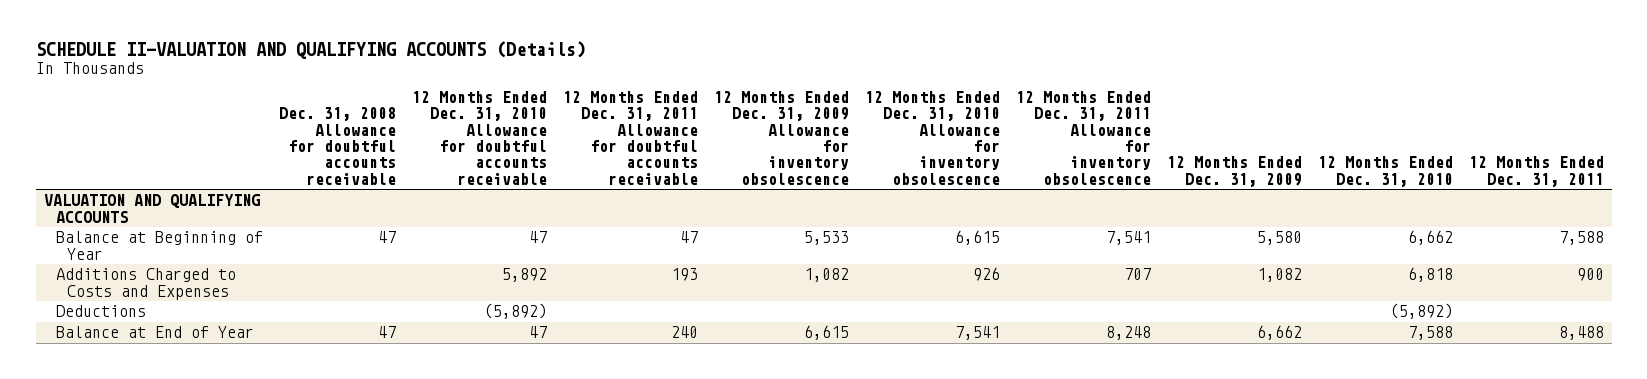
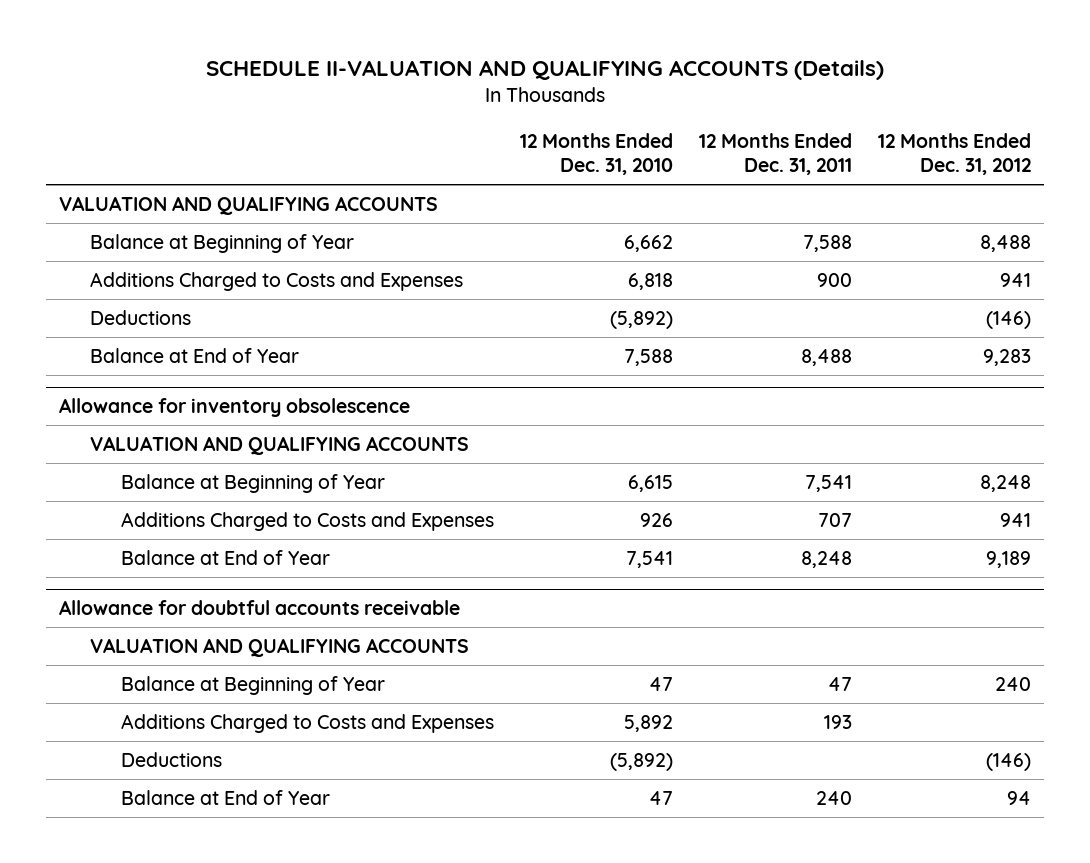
- | Dec. 31, 2008 Allowance for doubtful accounts receivable | 12 Months Ended Dec. 31, 2010 Allowance for doubtful accounts receivable | 12 Months Ended Dec. 31, 2011 Allowance for doubtful accounts receivable | 12 Months Ended Dec. 31, 2009 Allowance for inventory obsolescence | 12 Months Ended Dec. 31, 2010 Allowance for inventory obsolescence | 12 Months Ended Dec. 31, 2011 Allowance for inventory obsolescence | 12 Months Ended Dec. 31, 2009 | 12 Months Ended Dec. 31, 2010 | 12 Months Ended Dec. 31, 2011
+ | 12 Months Ended Dec. 31, 2010 | 12 Months Ended Dec. 31, 2011 | 12 Months Ended Dec. 31, 2012
+ Allowance for inventory obsolescence
+ VALUATION AND QUALIFYING ACCOUNTS
+ Balance at Beginning of Year | 6,615 | 7,541 | 8,248
+ Additions Charged to Costs and Expenses | 926 | 707 | 941
+ Balance at End of Year | 7,541 | 8,248 | 9,189
+ Allowance for doubtful accounts receivable
+ VALUATION AND QUALIFYING ACCOUNTS
+ Balance at Beginning of Year | 47 | 47 | 240
+ Additions Charged to Costs and Expenses | 5,892 | 193 |
+ Deductions | (5,892) | | (146)
+ Balance at End of Year | 47 | 240 | 94

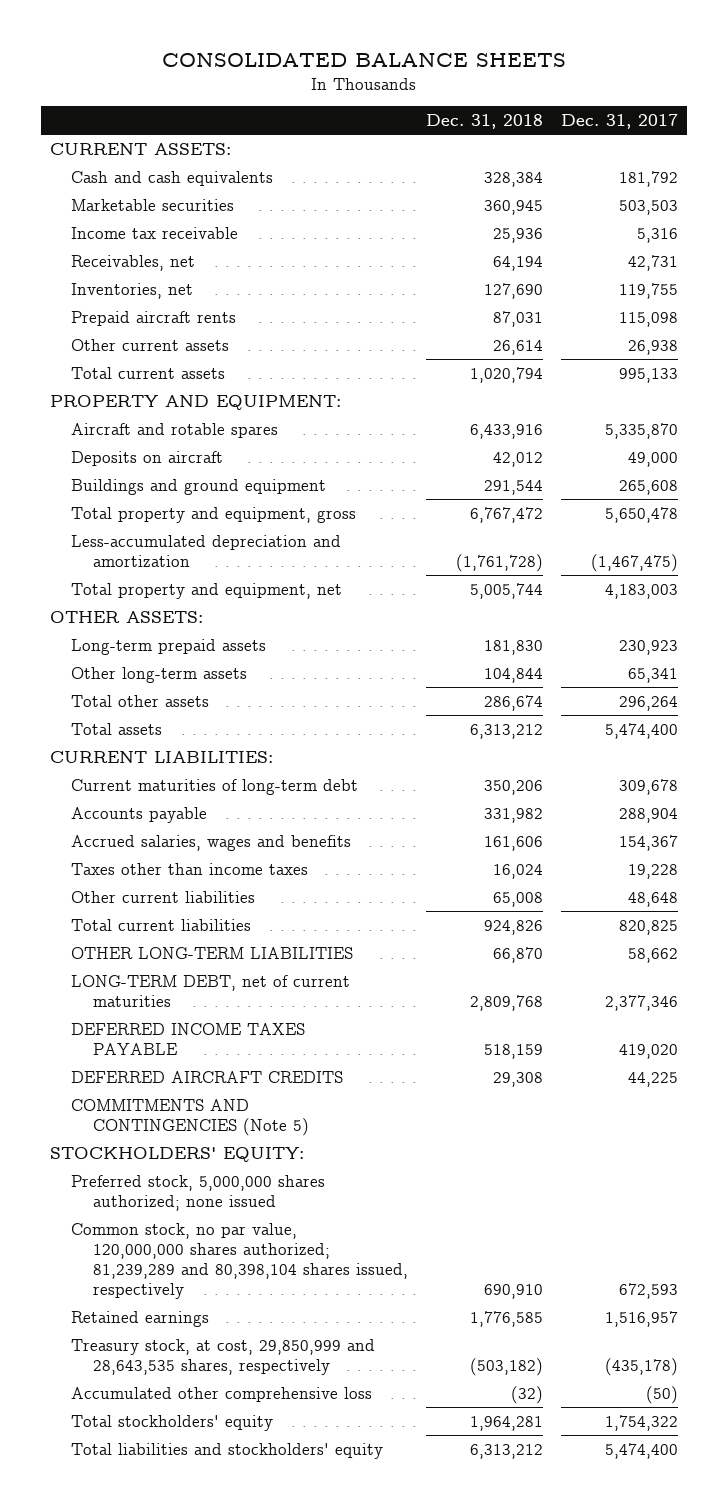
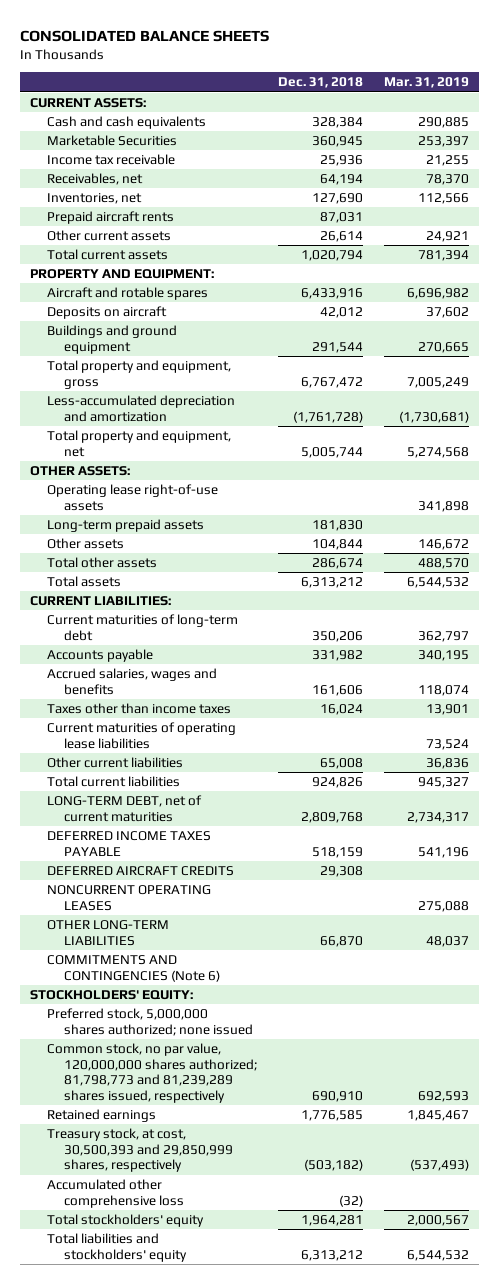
- | Dec. 31, 2018 | Dec. 31, 2017
+ | Dec. 31, 2018 | Mar. 31, 2019
- Marketable securities | 360,945 | 503,503
+ Marketable Securities | 360,945 | 253,397
+ Operating lease right-of-use assets | | 341,898
- Other long-term assets | 104,844 | 65,341
+ Other assets | 104,844 | 146,672
+ Current maturities of operating lease liabilities | | 73,524
- COMMITMENTS AND CONTINGENCIES (Note 5)
+ NONCURRENT OPERATING LEASES | | 275,088
moved down: OTHER LONG-TERM LIABILITIES | 66,870 | 48,037
+ COMMITMENTS AND CONTINGENCIES (Note 6)
- Common stock, no par value, 120,000,000 shares authorized; 81,239,289 and 80,398,104 shares issued, respectively | 690,910 | 672,593
+ Common stock, no par value, 120,000,000 shares authorized; 81,798,773 and 81,239,289 shares issued, respectively | 690,910 | 692,593
- Treasury stock, at cost, 29,850,999 and 28,643,535 shares, respectively | (503,182) | (435,178)
+ Treasury stock, at cost, 30,500,393 and 29,850,999 shares, respectively | (503,182) | (537,493)

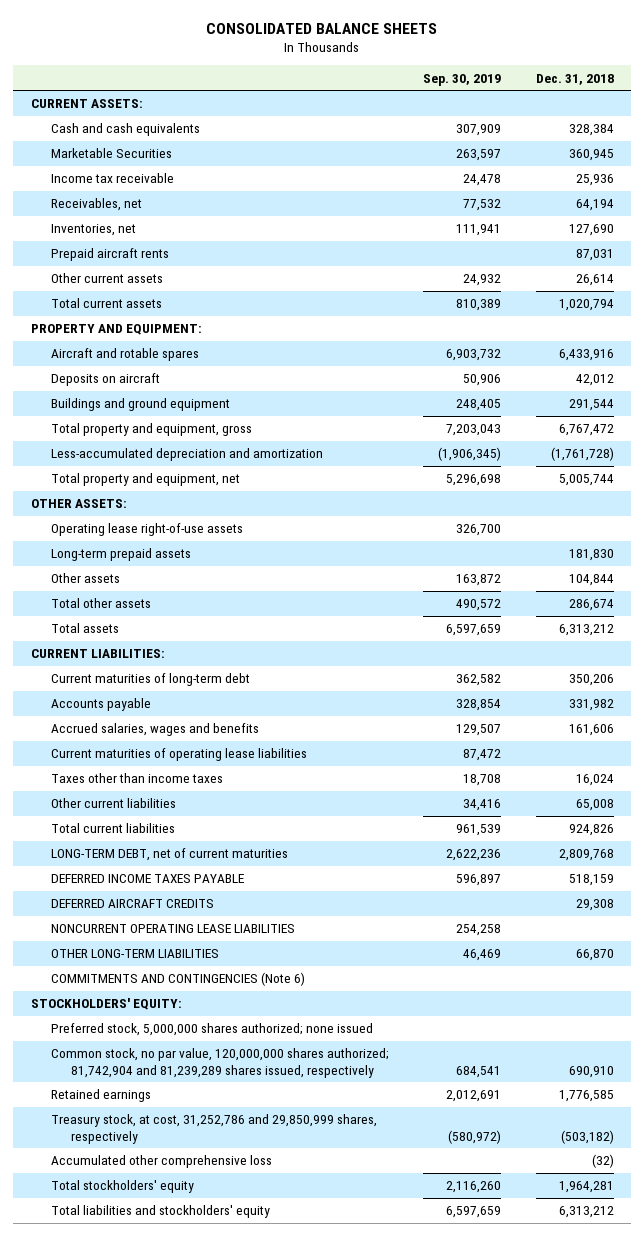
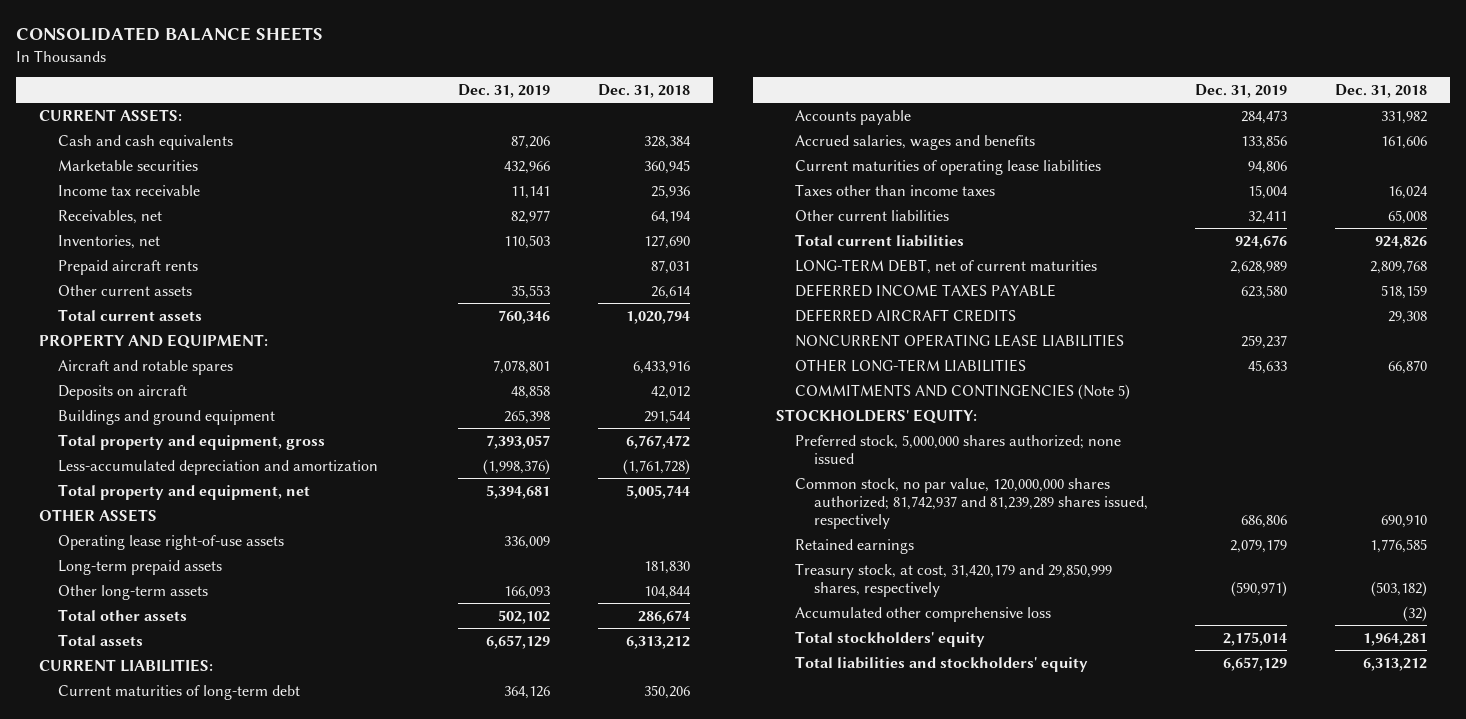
- | Sep. 30, 2019 | Dec. 31, 2018
+ | Dec. 31, 2019 | Dec. 31, 2018
- Marketable Securities | 263,597 | 360,945
+ Marketable securities | 432,966 | 360,945
- OTHER ASSETS:
+ OTHER ASSETS
- Other assets | 163,872 | 104,844
+ Other long-term assets | 166,093 | 104,844
- COMMITMENTS AND CONTINGENCIES (Note 6)
+ COMMITMENTS AND CONTINGENCIES (Note 5)
- Common stock, no par value, 120,000,000 shares authorized; 81,742,904 and 81,239,289 shares issued, respectively | 684,541 | 690,910
+ Common stock, no par value, 120,000,000 shares authorized; 81,742,937 and 81,239,289 shares issued, respectively | 686,806 | 690,910
- Treasury stock, at cost, 31,252,786 and 29,850,999 shares, respectively | (580,972) | (503,182)
+ Treasury stock, at cost, 31,420,179 and 29,850,999 shares, respectively | (590,971) | (503,182)

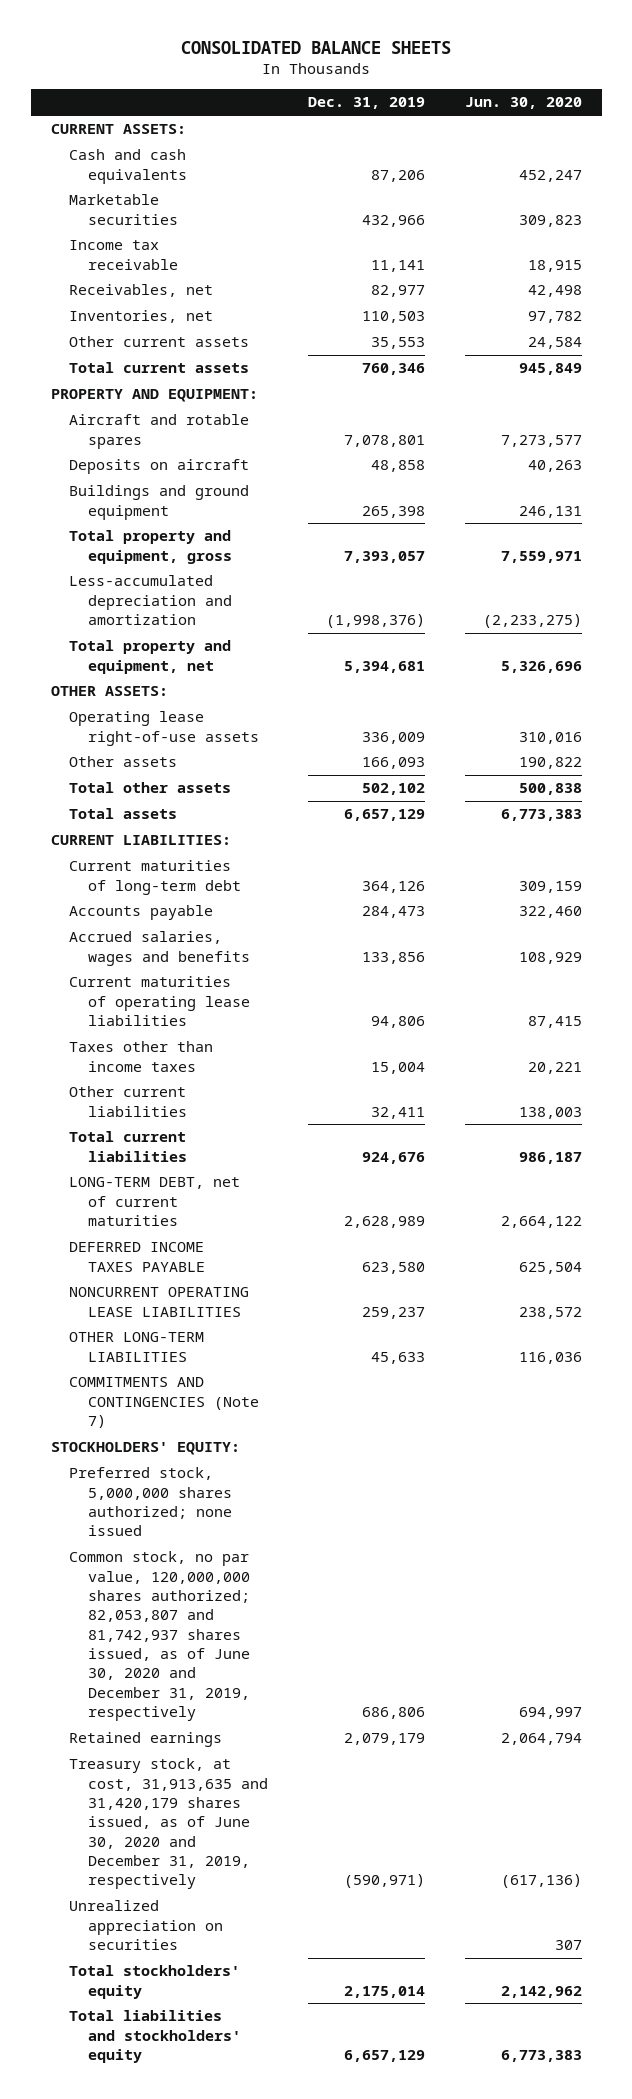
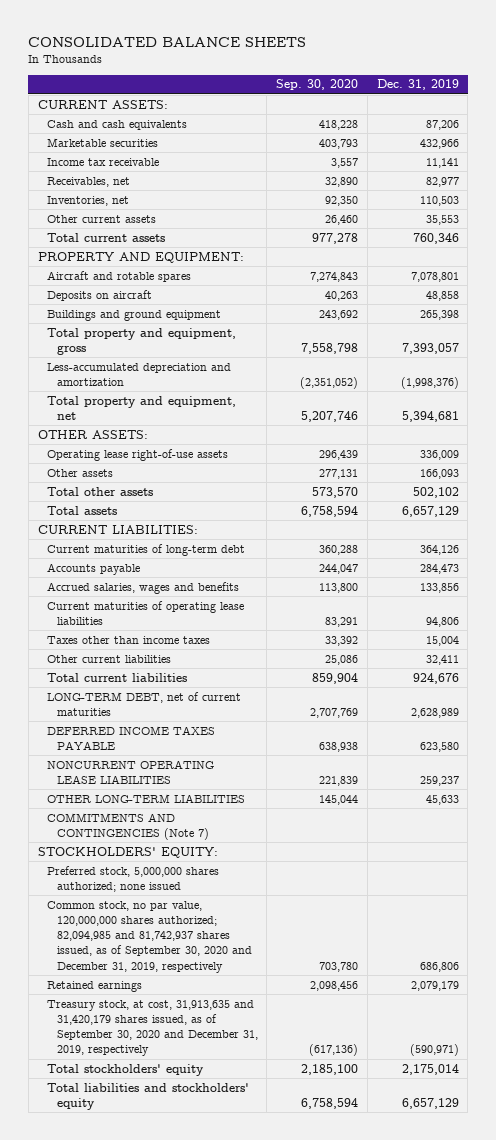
- | Dec. 31, 2019 | Jun. 30, 2020
+ | Sep. 30, 2020 | Dec. 31, 2019
- Common stock, no par value, 120,000,000 shares authorized; 82,053,807 and 81,742,937 shares issued, as of June 30, 2020 and December 31, 2019, respectively | 686,806 | 694,997
+ Common stock, no par value, 120,000,000 shares authorized; 82,094,985 and 81,742,937 shares issued, as of September 30, 2020 and December 31, 2019, respectively | 703,780 | 686,806
- Treasury stock, at cost, 31,913,635 and 31,420,179 shares issued, as of June 30, 2020 and December 31, 2019, respectively | (590,971) | (617,136)
- Unrealized appreciation on securities | | 307
+ Treasury stock, at cost, 31,913,635 and 31,420,179 shares issued, as of September 30, 2020 and December 31, 2019, respectively | (617,136) | (590,971)

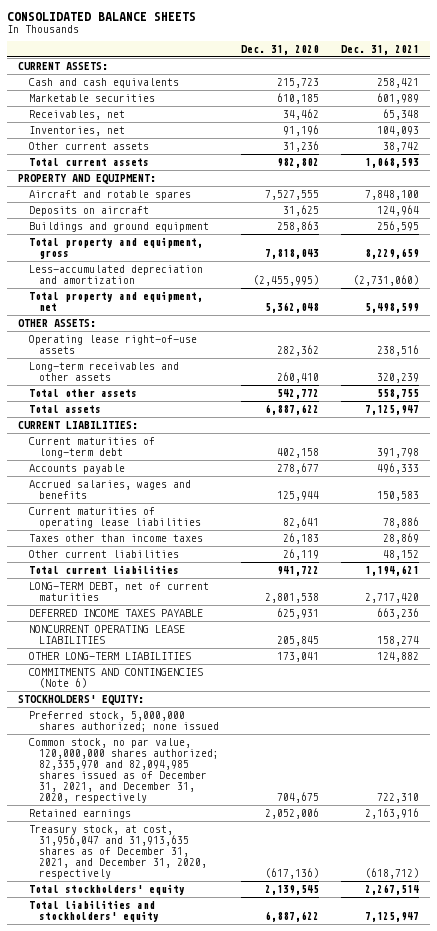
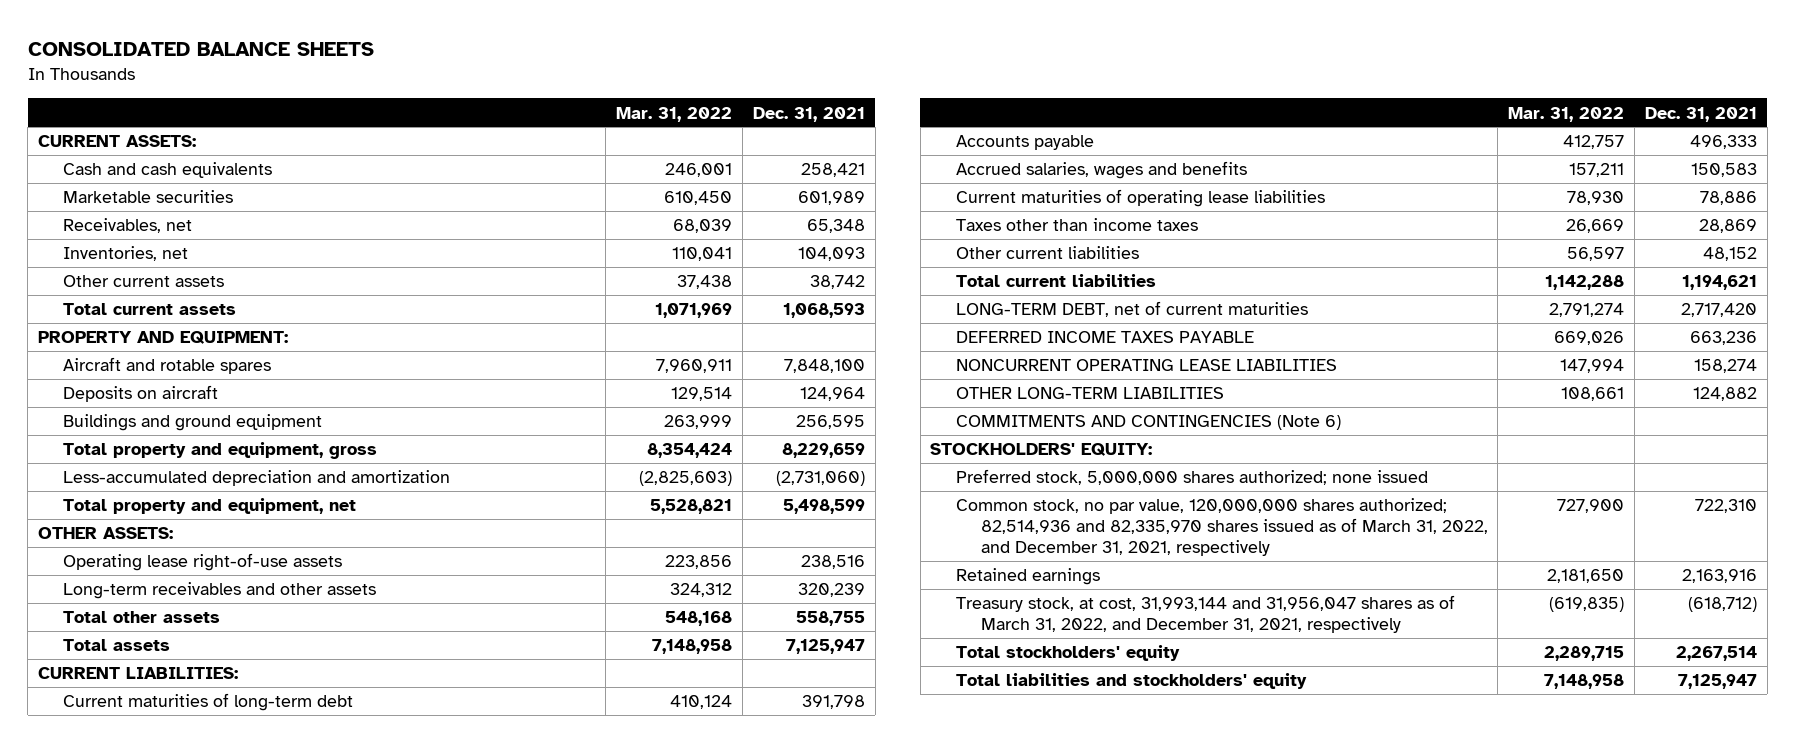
- | Dec. 31, 2020 | Dec. 31, 2021
+ | Mar. 31, 2022 | Dec. 31, 2021
- Common stock, no par value, 120,000,000 shares authorized; 82,335,970 and 82,094,985 shares issued as of December 31, 2021, and December 31, 2020, respectively | 704,675 | 722,310
+ Common stock, no par value, 120,000,000 shares authorized; 82,514,936 and 82,335,970 shares issued as of March 31, 2022, and December 31, 2021, respectively | 727,900 | 722,310
- Treasury stock, at cost, 31,956,047 and 31,913,635 shares as of December 31, 2021, and December 31, 2020, respectively | (617,136) | (618,712)
+ Treasury stock, at cost, 31,993,144 and 31,956,047 shares as of March 31, 2022, and December 31, 2021, respectively | (619,835) | (618,712)

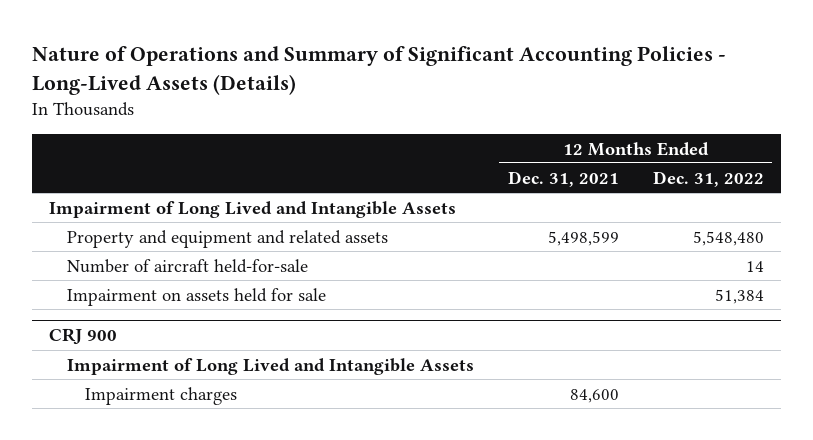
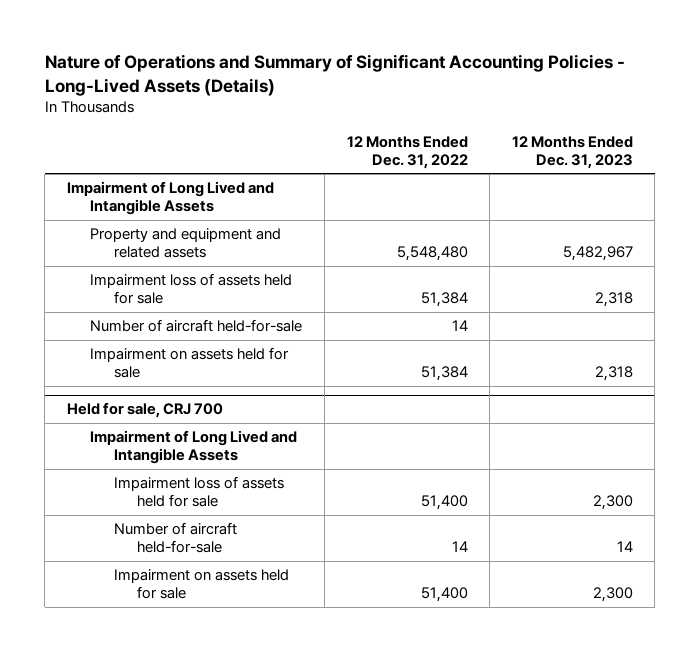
- | 12 Months Ended Dec. 31, 2021 | 12 Months Ended Dec. 31, 2022
+ | 12 Months Ended Dec. 31, 2022 | 12 Months Ended Dec. 31, 2023
+ Impairment loss of assets held for sale | 51,384 | 2,318
- CRJ 900
+ Held for sale, CRJ 700
- Impairment charges | 84,600 |
+ Impairment loss of assets held for sale | 51,400 | 2,300
+ Number of aircraft held-for-sale | 14 | 14
+ Impairment on assets held for sale | 51,400 | 2,300

